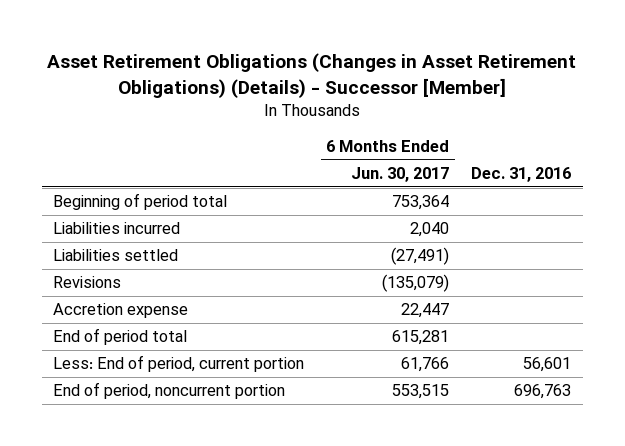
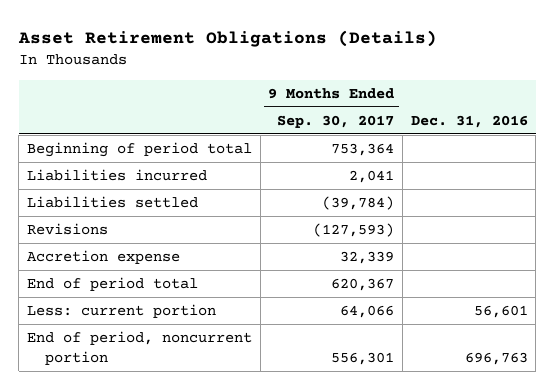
- Asset Retirement Obligations (Changes in Asset Retirement Obligations) (Details) - Successor [Member]
+ Asset Retirement Obligations (Details)
- | 6 Months Ended Jun. 30, 2017 | Dec. 31, 2016
+ | 9 Months Ended Sep. 30, 2017 | Dec. 31, 2016
- Less: End of period, current portion | 61,766 | 56,601
+ Less: current portion | 64,066 | 56,601

